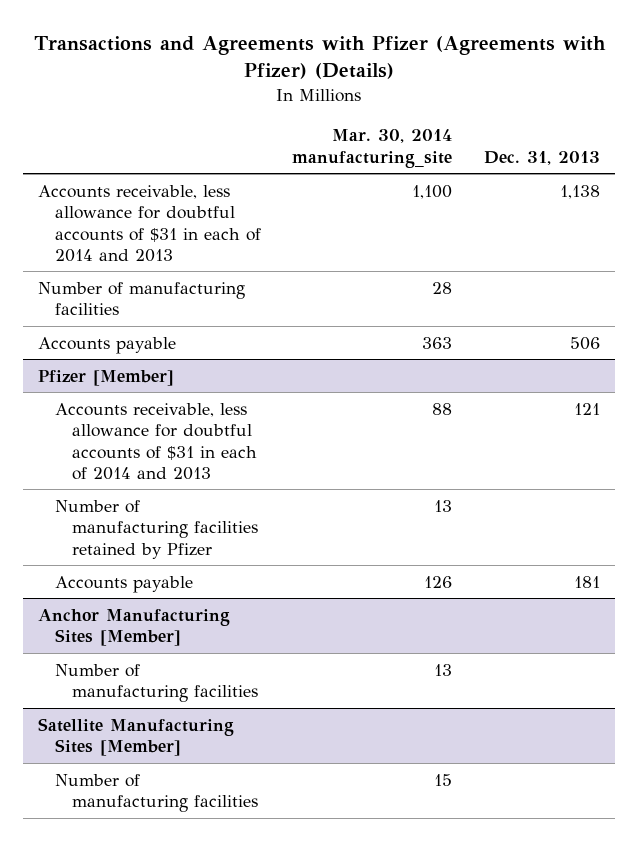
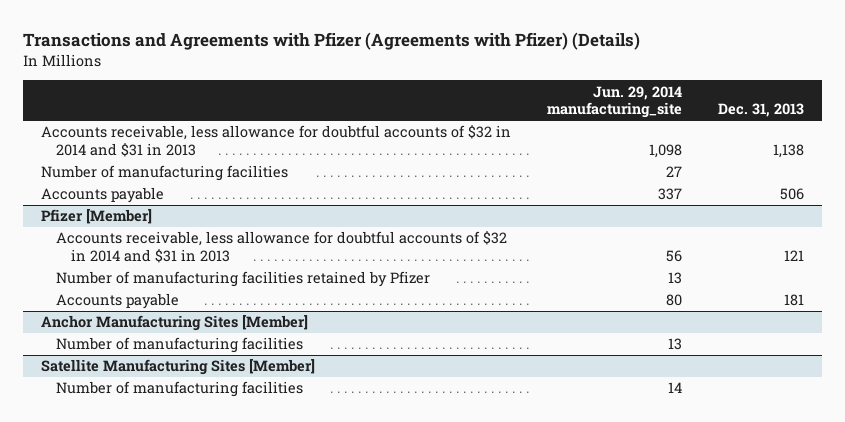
- | Mar. 30, 2014 manufacturing_site | Dec. 31, 2013
+ | Jun. 29, 2014 manufacturing_site | Dec. 31, 2013
- Accounts receivable, less allowance for doubtful accounts of $31 in each of 2014 and 2013 | 1,100 | 1,138
+ Accounts receivable, less allowance for doubtful accounts of $32 in 2014 and $31 in 2013 | 1,098 | 1,138
@ Pfizer [Member]
- Accounts receivable, less allowance for doubtful accounts of $31 in each of 2014 and 2013 | 88 | 121
+ Accounts receivable, less allowance for doubtful accounts of $32 in 2014 and $31 in 2013 | 56 | 121

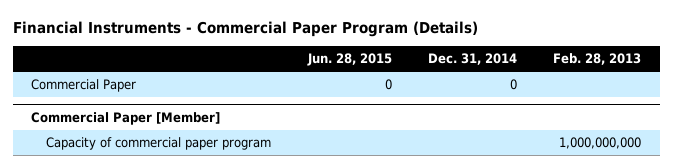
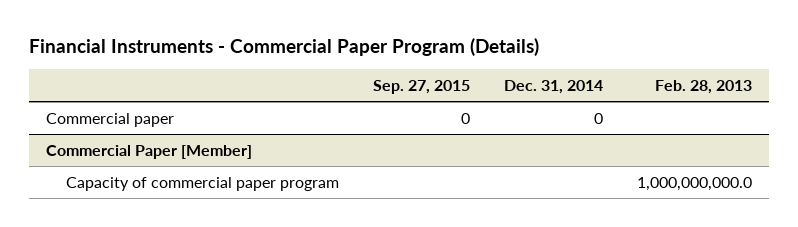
- | Jun. 28, 2015 | Dec. 31, 2014 | Feb. 28, 2013
+ | Sep. 27, 2015 | Dec. 31, 2014 | Feb. 28, 2013
- Commercial Paper | 0 | 0 |
+ Commercial paper | 0 | 0 |
@ Commercial Paper [Member]
- Capacity of commercial paper program | | | 1,000,000,000
+ Capacity of commercial paper program | | | 1,000,000,000.0

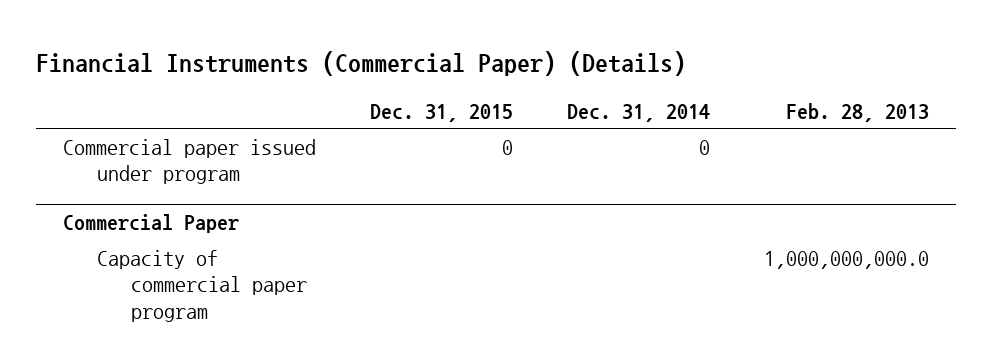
- Financial Instruments - Commercial Paper Program (Details)
+ Financial Instruments (Commercial Paper) (Details)
- | Sep. 27, 2015 | Dec. 31, 2014 | Feb. 28, 2013
+ | Dec. 31, 2015 | Dec. 31, 2014 | Feb. 28, 2013
- Commercial paper | 0 | 0 |
- Commercial Paper [Member]
+ Commercial paper issued under program | 0 | 0 |
+ Commercial Paper

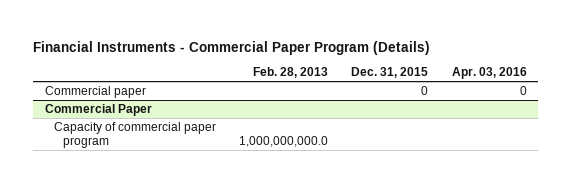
- Financial Instruments (Commercial Paper) (Details)
+ Financial Instruments - Commercial Paper Program (Details)
- | Dec. 31, 2015 | Dec. 31, 2014 | Feb. 28, 2013
+ | Feb. 28, 2013 | Dec. 31, 2015 | Apr. 03, 2016
- Commercial paper issued under program | 0 | 0 |
+ Commercial paper | | 0 | 0

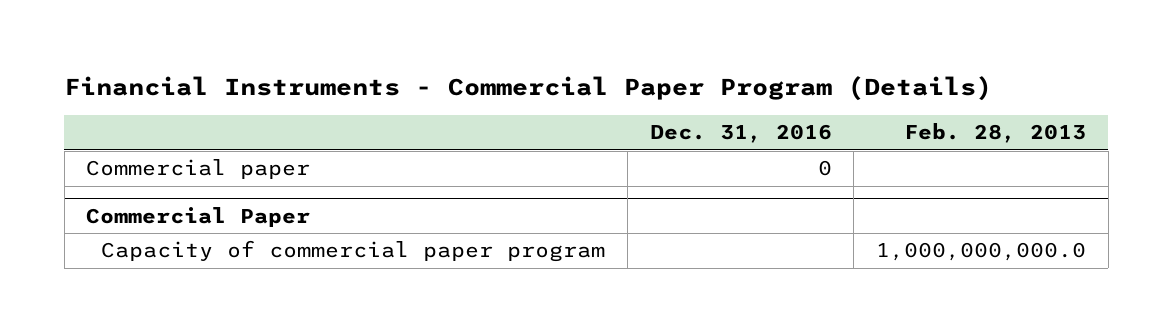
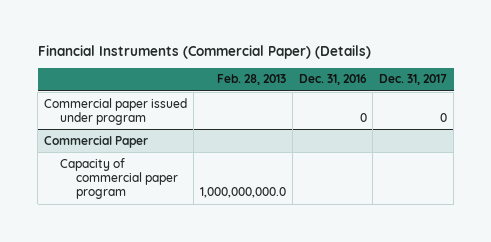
- Financial Instruments - Commercial Paper Program (Details)
+ Financial Instruments (Commercial Paper) (Details)
- | Dec. 31, 2016 | Feb. 28, 2013
+ | Feb. 28, 2013 | Dec. 31, 2016 | Dec. 31, 2017
- Commercial paper | 0 |
+ Commercial paper issued under program | | 0 | 0

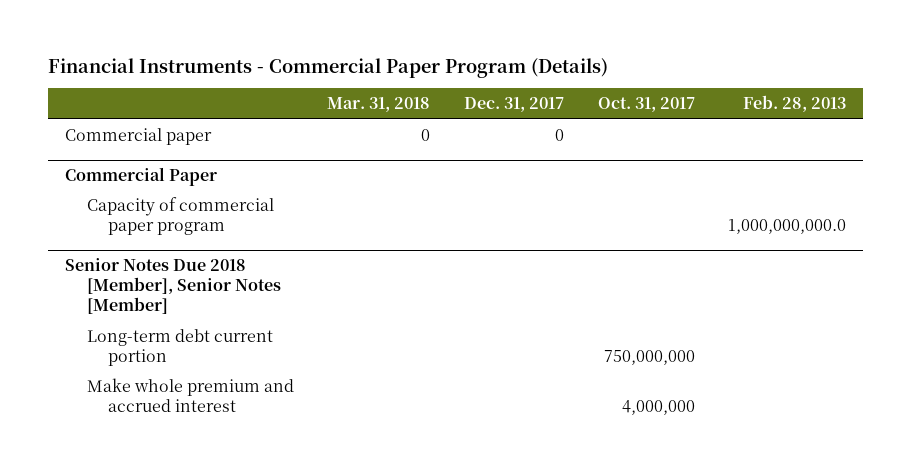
- Financial Instruments (Commercial Paper) (Details)
+ Financial Instruments - Commercial Paper Program (Details)
- | Feb. 28, 2013 | Dec. 31, 2016 | Dec. 31, 2017
+ | Mar. 31, 2018 | Dec. 31, 2017 | Oct. 31, 2017 | Feb. 28, 2013
- Commercial paper issued under program | | 0 | 0
+ Commercial paper | 0 | 0 | |
+ Senior Notes Due 2018 [Member], Senior Notes [Member]
+ Long-term debt current portion | | | 750,000,000 |
+ Make whole premium and accrued interest | | | 4,000,000 |

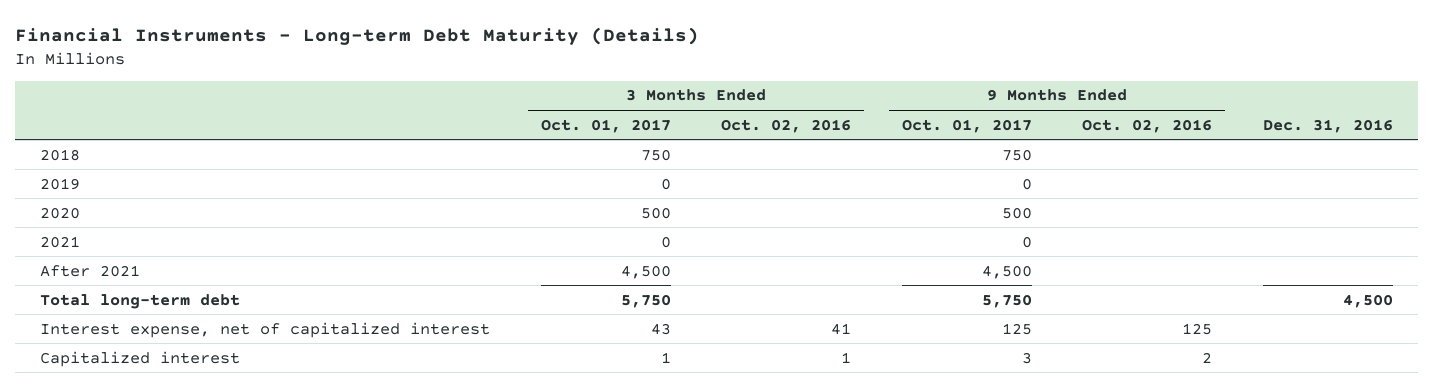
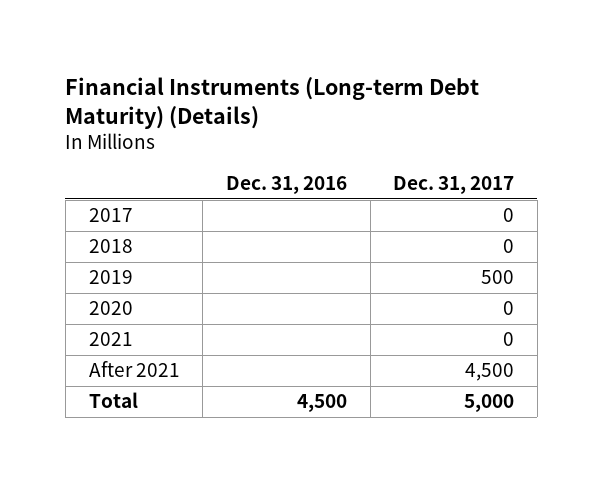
- Financial Instruments - Long-term Debt Maturity (Details)
+ Financial Instruments (Long-term Debt Maturity) (Details)
- | 3 Months Ended Oct. 01, 2017 | 3 Months Ended Oct. 02, 2016 | 9 Months Ended Oct. 01, 2017 | 9 Months Ended Oct. 02, 2016 | Dec. 31, 2016
+ | Dec. 31, 2016 | Dec. 31, 2017
+ 2017 | | 0
- Total long-term debt | 5,750 | | 5,750 | | 4,500
- Interest expense, net of capitalized interest | 43 | 41 | 125 | 125 |
- Capitalized interest | 1 | 1 | 3 | 2 |
+ Total | 4,500 | 5,000

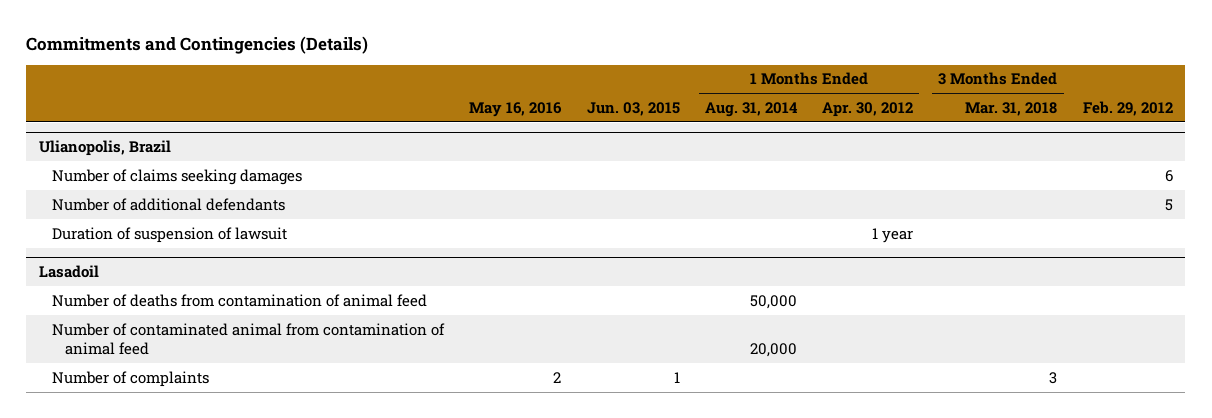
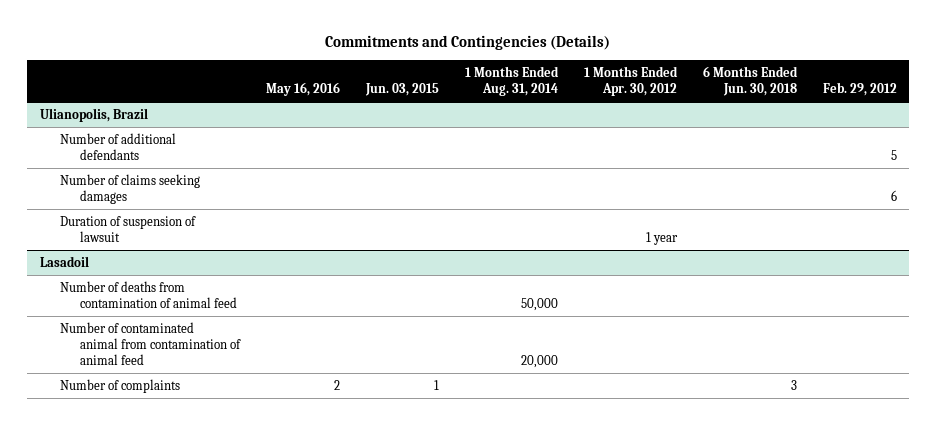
- | May 16, 2016 | Jun. 03, 2015 | 1 Months Ended Aug. 31, 2014 | 1 Months Ended Apr. 30, 2012 | 3 Months Ended Mar. 31, 2018 | Feb. 29, 2012
+ | May 16, 2016 | Jun. 03, 2015 | 1 Months Ended Aug. 31, 2014 | 1 Months Ended Apr. 30, 2012 | 6 Months Ended Jun. 30, 2018 | Feb. 29, 2012
@ Ulianopolis, Brazil
moved down: Number of claims seeking damages | | | | | | 6

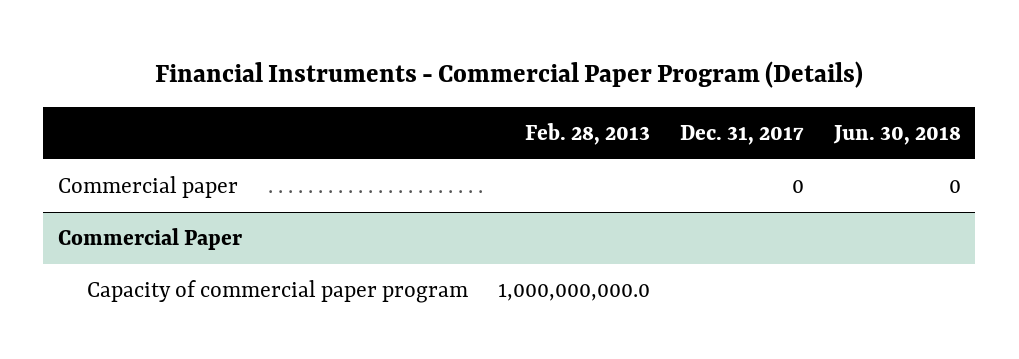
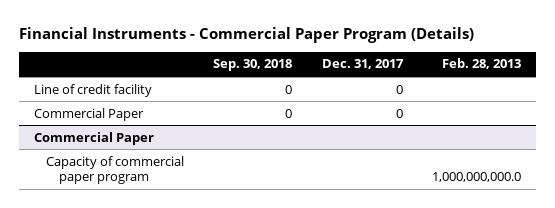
- | Feb. 28, 2013 | Dec. 31, 2017 | Jun. 30, 2018
+ | Sep. 30, 2018 | Dec. 31, 2017 | Feb. 28, 2013
- Commercial paper | | 0 | 0
+ Line of credit facility | 0 | 0 |
+ Commercial Paper | 0 | 0 |

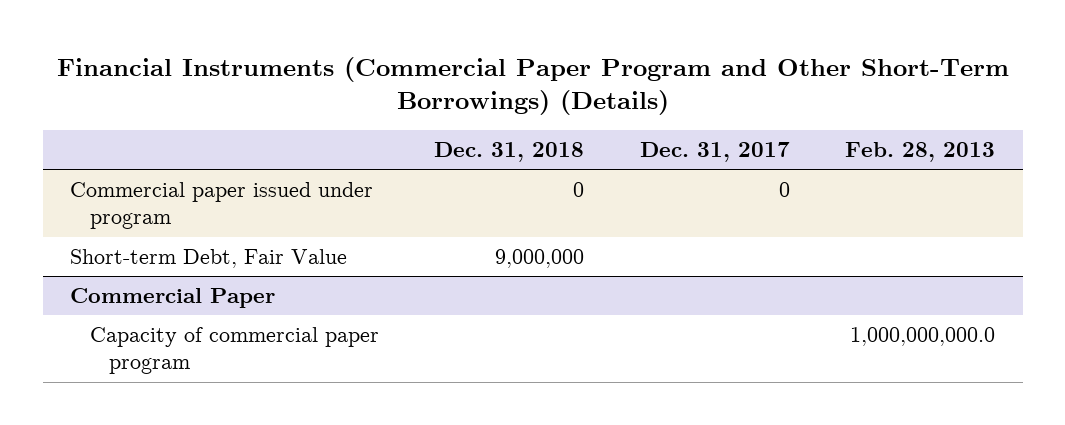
- Financial Instruments - Commercial Paper Program (Details)
+ Financial Instruments (Commercial Paper Program and Other Short-Term Borrowings) (Details)
- | Sep. 30, 2018 | Dec. 31, 2017 | Feb. 28, 2013
+ | Dec. 31, 2018 | Dec. 31, 2017 | Feb. 28, 2013
- Line of credit facility | 0 | 0 |
- Commercial Paper | 0 | 0 |
+ Commercial paper issued under program | 0 | 0 |
+ Short-term Debt, Fair Value | 9,000,000 | |

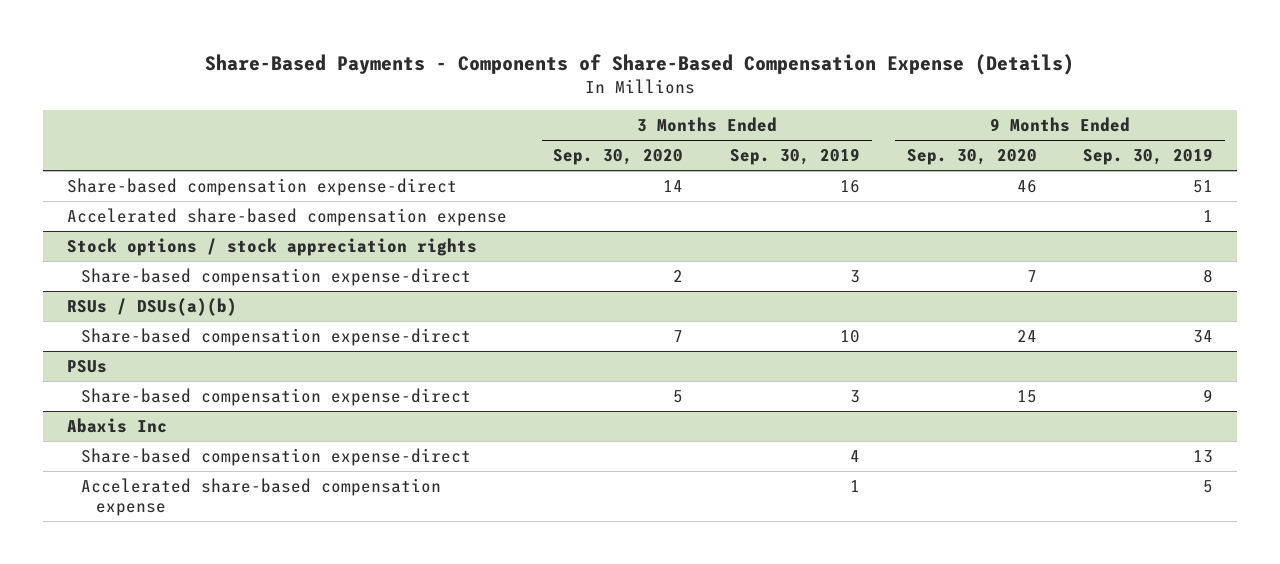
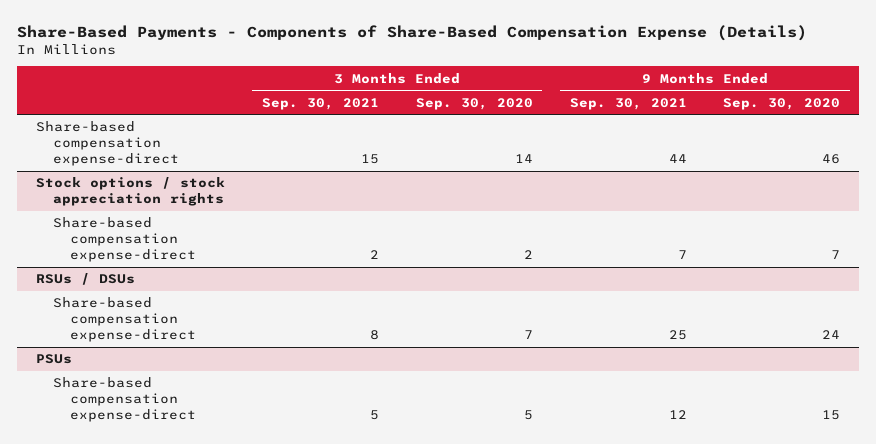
- | 3 Months Ended Sep. 30, 2020 | 3 Months Ended Sep. 30, 2019 | 9 Months Ended Sep. 30, 2020 | 9 Months Ended Sep. 30, 2019
+ | 3 Months Ended Sep. 30, 2021 | 3 Months Ended Sep. 30, 2020 | 9 Months Ended Sep. 30, 2021 | 9 Months Ended Sep. 30, 2020
- Accelerated share-based compensation expense | | | | 1
- RSUs / DSUs(a)(b)
+ RSUs / DSUs
- Abaxis Inc
- Share-based compensation expense-direct | | 4 | | 13
- Accelerated share-based compensation expense | | 1 | | 5

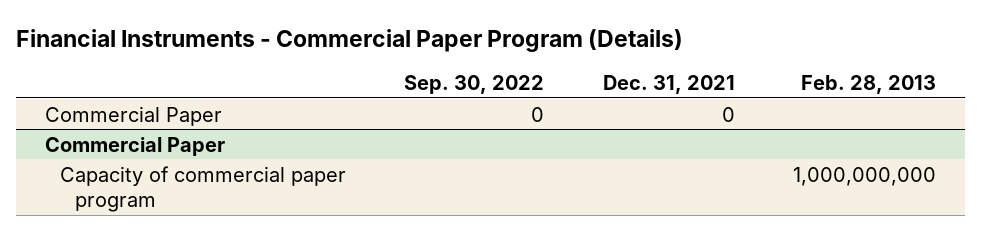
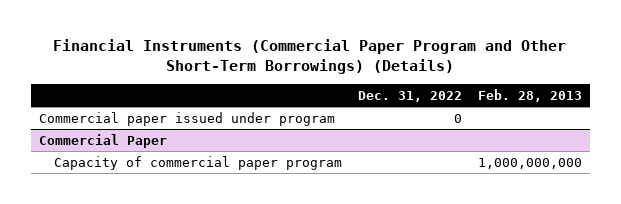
- Financial Instruments - Commercial Paper Program (Details)
+ Financial Instruments (Commercial Paper Program and Other Short-Term Borrowings) (Details)
- | Sep. 30, 2022 | Dec. 31, 2021 | Feb. 28, 2013
+ | Dec. 31, 2022 | Feb. 28, 2013
- Commercial Paper | 0 | 0 |
+ Commercial paper issued under program | 0 |

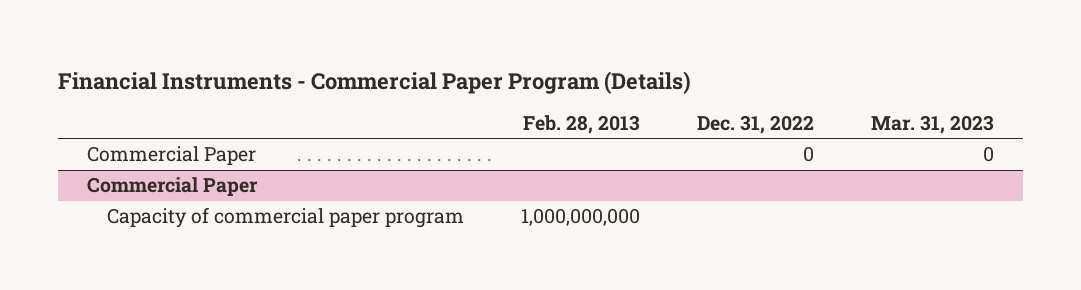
- Financial Instruments (Commercial Paper Program and Other Short-Term Borrowings) (Details)
+ Financial Instruments - Commercial Paper Program (Details)
- | Dec. 31, 2022 | Feb. 28, 2013
+ | Feb. 28, 2013 | Dec. 31, 2022 | Mar. 31, 2023
- Commercial paper issued under program | 0 |
+ Commercial Paper | | 0 | 0

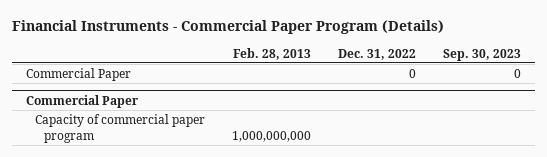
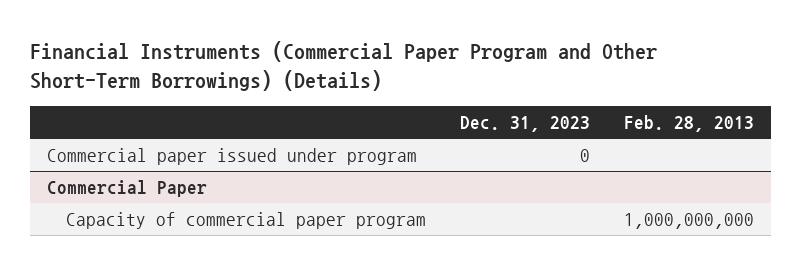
- Financial Instruments - Commercial Paper Program (Details)
+ Financial Instruments (Commercial Paper Program and Other Short-Term Borrowings) (Details)
- | Feb. 28, 2013 | Dec. 31, 2022 | Sep. 30, 2023
+ | Dec. 31, 2023 | Feb. 28, 2013
- Commercial Paper | | 0 | 0
+ Commercial paper issued under program | 0 |

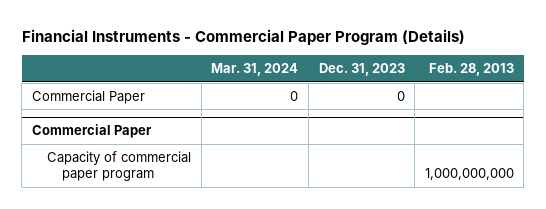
- Financial Instruments (Commercial Paper Program and Other Short-Term Borrowings) (Details)
+ Financial Instruments - Commercial Paper Program (Details)
- | Dec. 31, 2023 | Feb. 28, 2013
+ | Mar. 31, 2024 | Dec. 31, 2023 | Feb. 28, 2013
- Commercial paper issued under program | 0 |
+ Commercial Paper | 0 | 0 |

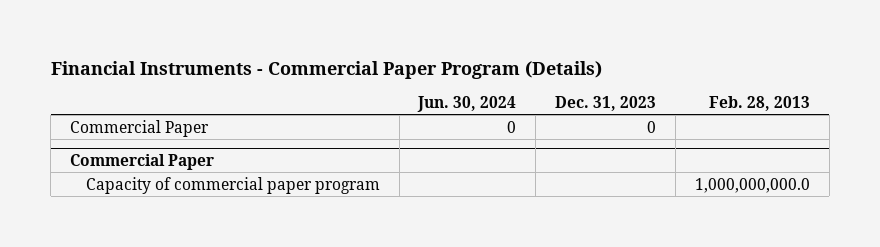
- | Mar. 31, 2024 | Dec. 31, 2023 | Feb. 28, 2013
+ | Jun. 30, 2024 | Dec. 31, 2023 | Feb. 28, 2013
@ Commercial Paper
- Capacity of commercial paper program | | | 1,000,000,000
+ Capacity of commercial paper program | | | 1,000,000,000.0

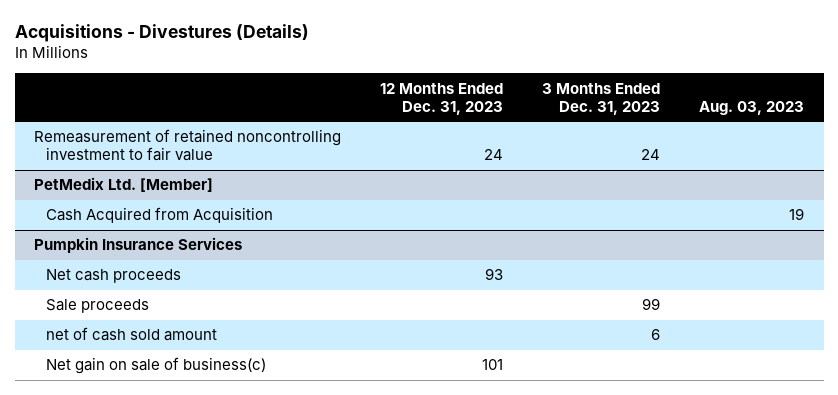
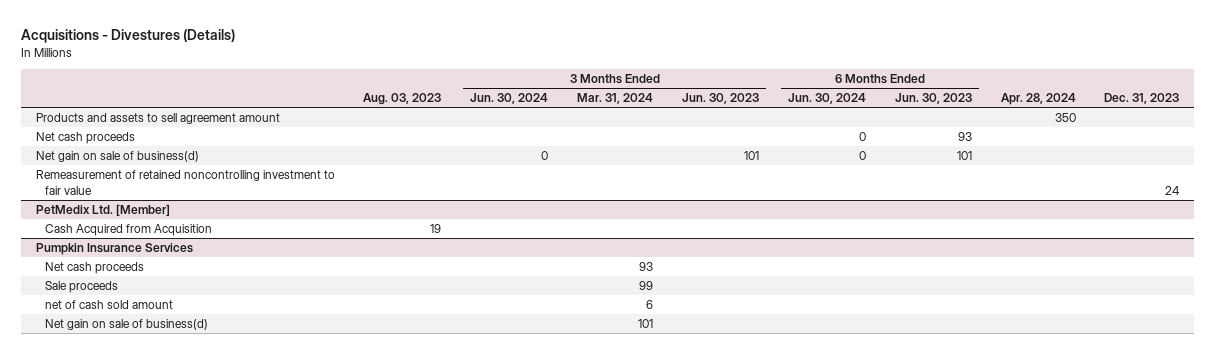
- | 12 Months Ended Dec. 31, 2023 | 3 Months Ended Dec. 31, 2023 | Aug. 03, 2023
+ | Aug. 03, 2023 | 3 Months Ended Jun. 30, 2024 | 3 Months Ended Mar. 31, 2024 | 3 Months Ended Jun. 30, 2023 | 6 Months Ended Jun. 30, 2024 | 6 Months Ended Jun. 30, 2023 | Apr. 28, 2024 | Dec. 31, 2023
+ Products and assets to sell agreement amount | | | | | | | 350 |
+ Net cash proceeds | | | | | 0 | 93 | |
+ Net gain on sale of business(d) | | 0 | | 101 | 0 | 101 | |
@ Pumpkin Insurance Services
- Net gain on sale of business(c) | 101 | |
+ Net gain on sale of business(d) | | | 101 | | | | |

